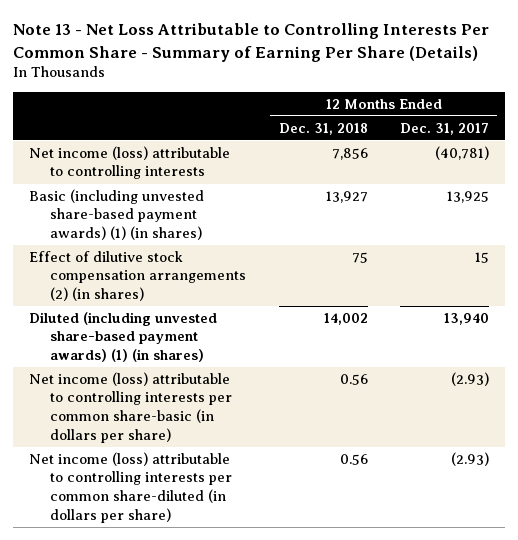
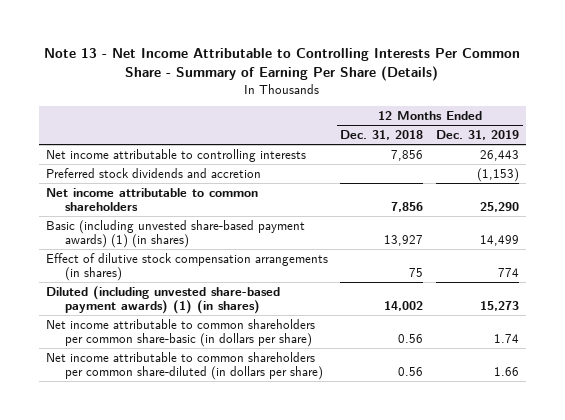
- Note 13 - Net Loss Attributable to Controlling Interests Per Common Share - Summary of Earning Per Share (Details)
+ Note 13 - Net Income Attributable to Controlling Interests Per Common Share - Summary of Earning Per Share (Details)
- | 12 Months Ended Dec. 31, 2018 | 12 Months Ended Dec. 31, 2017
+ | 12 Months Ended Dec. 31, 2018 | 12 Months Ended Dec. 31, 2019
- Net income (loss) attributable to controlling interests | 7,856 | (40,781)
+ Net income attributable to controlling interests | 7,856 | 26,443
+ Preferred stock dividends and accretion | | (1,153)
+ Net income attributable to common shareholders | 7,856 | 25,290
- Effect of dilutive stock compensation arrangements (2) (in shares) | 75 | 15
+ Effect of dilutive stock compensation arrangements (in shares) | 75 | 774
- Net income (loss) attributable to controlling interests per common share-basic (in dollars per share) | 0.56 | (2.93)
- Net income (loss) attributable to controlling interests per common share-diluted (in dollars per share) | 0.56 | (2.93)
+ Net income attributable to common shareholders per common share-basic (in dollars per share) | 0.56 | 1.74
+ Net income attributable to common shareholders per common share-diluted (in dollars per share) | 0.56 | 1.66

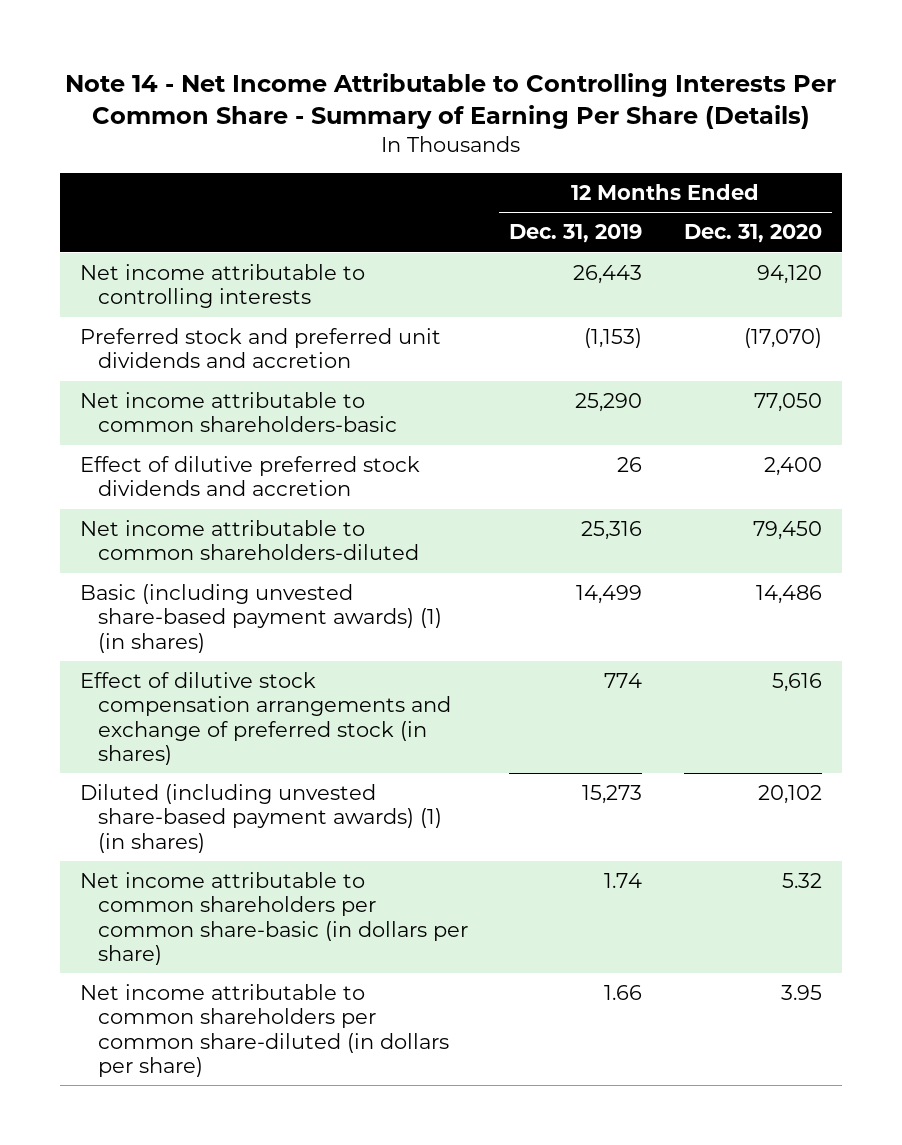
- Note 13 - Net Income Attributable to Controlling Interests Per Common Share - Summary of Earning Per Share (Details)
+ Note 14 - Net Income Attributable to Controlling Interests Per Common Share - Summary of Earning Per Share (Details)
- | 12 Months Ended Dec. 31, 2018 | 12 Months Ended Dec. 31, 2019
+ | 12 Months Ended Dec. 31, 2019 | 12 Months Ended Dec. 31, 2020
- Preferred stock dividends and accretion | | (1,153)
- Net income attributable to common shareholders | 7,856 | 25,290
+ Preferred stock and preferred unit dividends and accretion | (1,153) | (17,070)
+ Net income attributable to common shareholders-basic | 25,290 | 77,050
+ Effect of dilutive preferred stock dividends and accretion | 26 | 2,400
+ Net income attributable to common shareholders-diluted | 25,316 | 79,450
- Effect of dilutive stock compensation arrangements (in shares) | 75 | 774
+ Effect of dilutive stock compensation arrangements and exchange of preferred stock (in shares) | 774 | 5,616

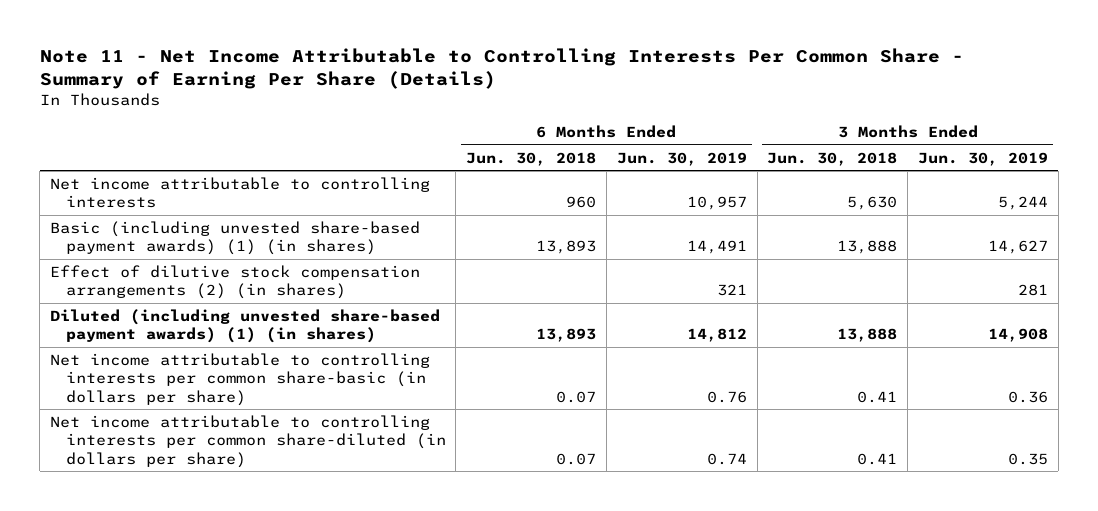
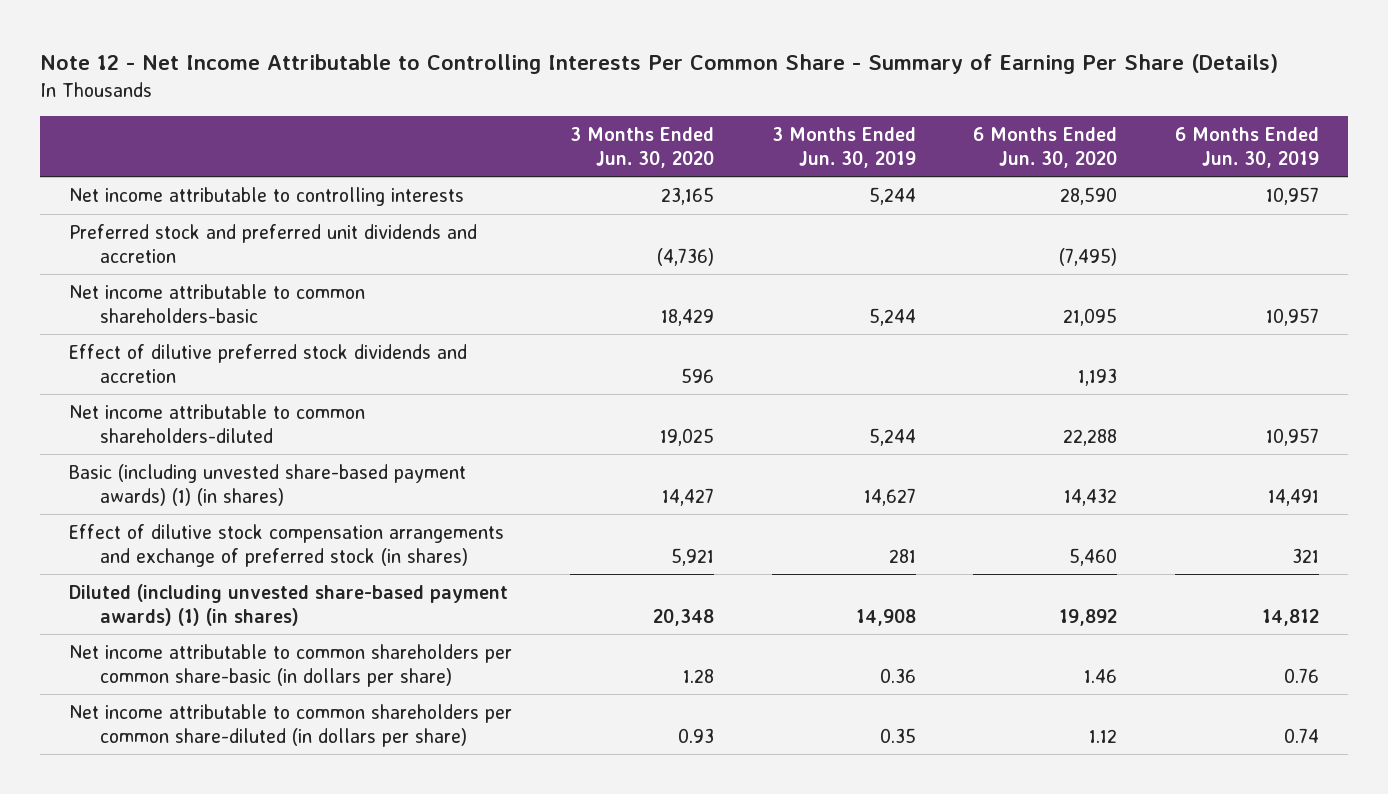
- Note 11 - Net Income Attributable to Controlling Interests Per Common Share - Summary of Earning Per Share (Details)
+ Note 12 - Net Income Attributable to Controlling Interests Per Common Share - Summary of Earning Per Share (Details)
- | 6 Months Ended Jun. 30, 2018 | 6 Months Ended Jun. 30, 2019 | 3 Months Ended Jun. 30, 2018 | 3 Months Ended Jun. 30, 2019
+ | 3 Months Ended Jun. 30, 2020 | 3 Months Ended Jun. 30, 2019 | 6 Months Ended Jun. 30, 2020 | 6 Months Ended Jun. 30, 2019
+ Preferred stock and preferred unit dividends and accretion | (4,736) | | (7,495) |
+ Net income attributable to common shareholders-basic | 18,429 | 5,244 | 21,095 | 10,957
+ Effect of dilutive preferred stock dividends and accretion | 596 | | 1,193 |
+ Net income attributable to common shareholders-diluted | 19,025 | 5,244 | 22,288 | 10,957
- Effect of dilutive stock compensation arrangements (2) (in shares) | | 321 | | 281
+ Effect of dilutive stock compensation arrangements and exchange of preferred stock (in shares) | 5,921 | 281 | 5,460 | 321
- Net income attributable to controlling interests per common share-basic (in dollars per share) | 0.07 | 0.76 | 0.41 | 0.36
- Net income attributable to controlling interests per common share-diluted (in dollars per share) | 0.07 | 0.74 | 0.41 | 0.35
+ Net income attributable to common shareholders per common share-basic (in dollars per share) | 1.28 | 0.36 | 1.46 | 0.76
+ Net income attributable to common shareholders per common share-diluted (in dollars per share) | 0.93 | 0.35 | 1.12 | 0.74

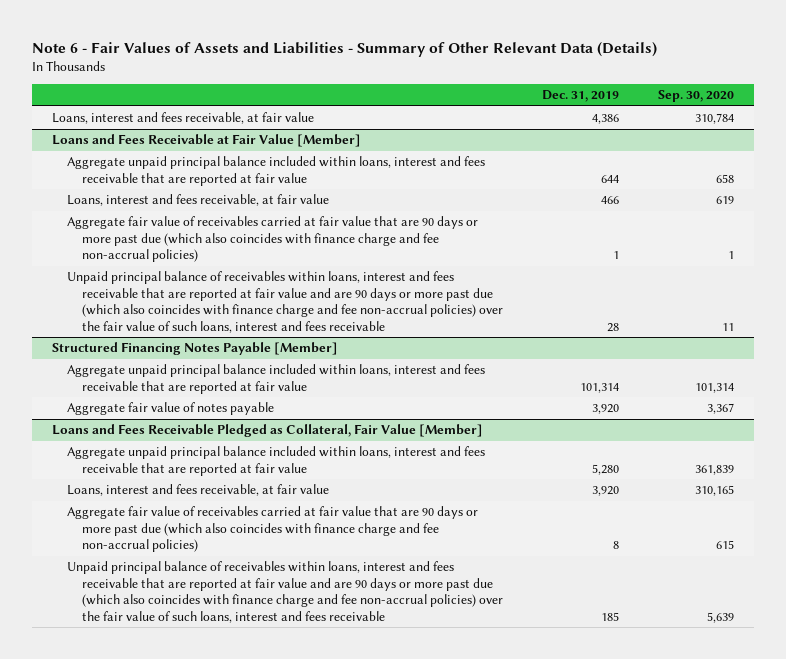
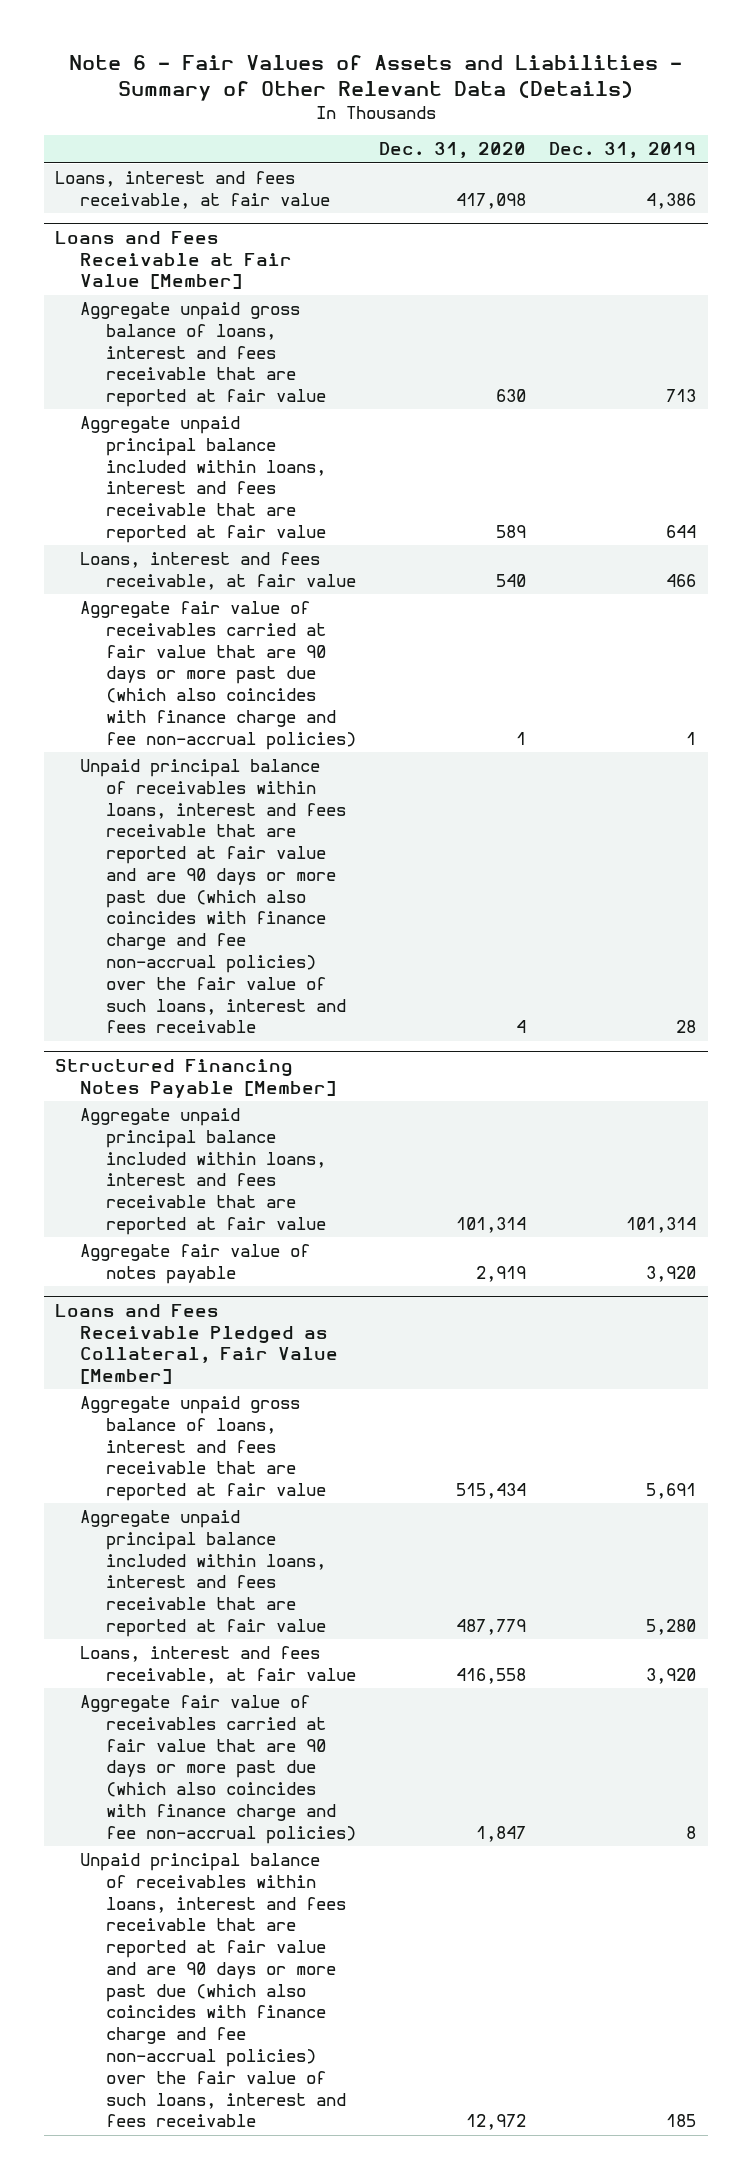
- | Dec. 31, 2019 | Sep. 30, 2020
+ | Dec. 31, 2020 | Dec. 31, 2019
@ Loans and Fees Receivable at Fair Value [Member]
+ Aggregate unpaid gross balance of loans, interest and fees receivable that are reported at fair value | 630 | 713
@ Loans and Fees Receivable Pledged as Collateral, Fair Value [Member]
+ Aggregate unpaid gross balance of loans, interest and fees receivable that are reported at fair value | 515,434 | 5,691

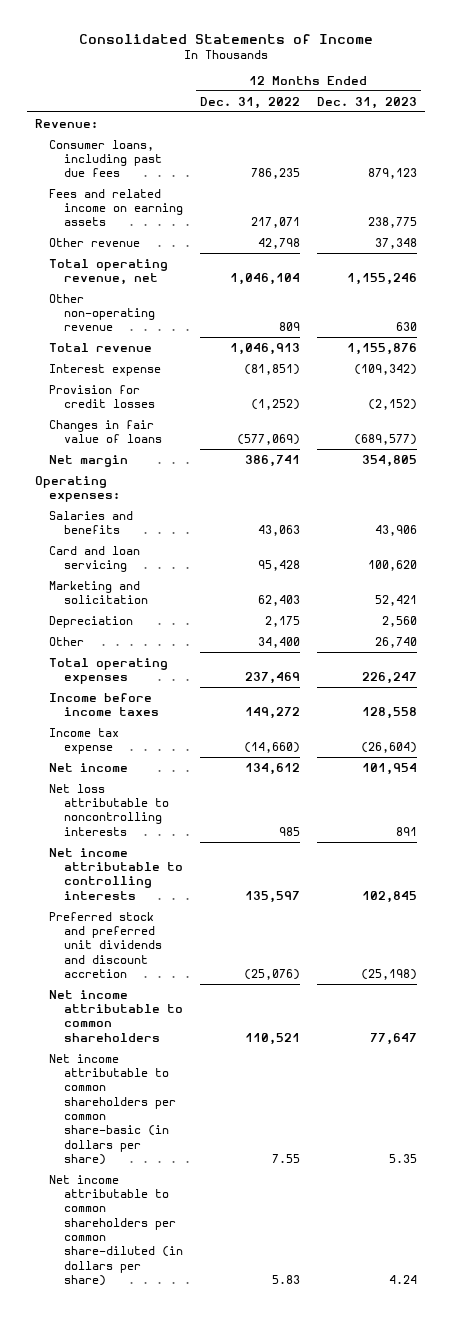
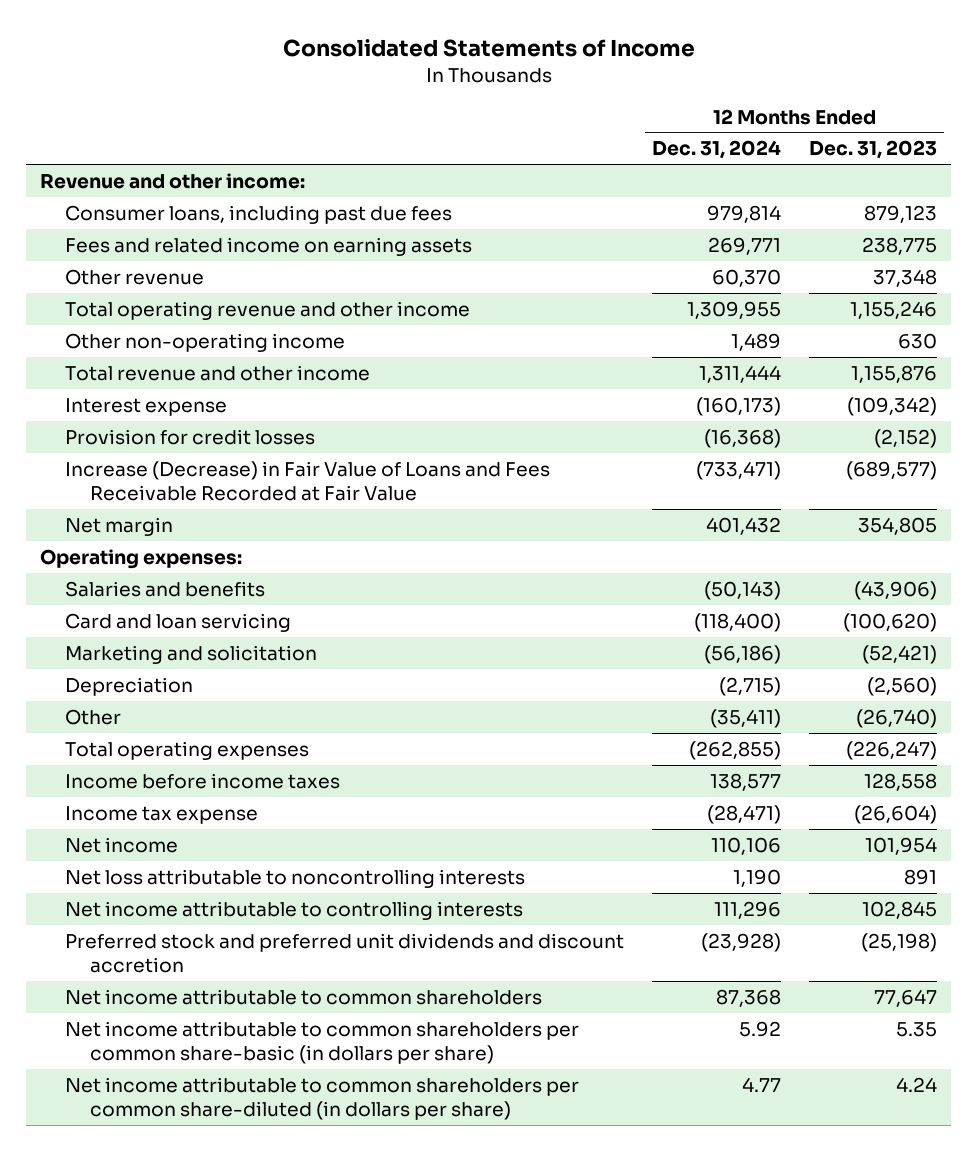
- | 12 Months Ended Dec. 31, 2022 | 12 Months Ended Dec. 31, 2023
+ | 12 Months Ended Dec. 31, 2024 | 12 Months Ended Dec. 31, 2023
- Revenue:
+ Revenue and other income:
- Total operating revenue, net | 1,046,104 | 1,155,246
- Other non-operating revenue | 809 | 630
- Total revenue | 1,046,913 | 1,155,876
+ Total operating revenue and other income | 1,309,955 | 1,155,246
+ Other non-operating income | 1,489 | 630
+ Total revenue and other income | 1,311,444 | 1,155,876
- Changes in fair value of loans | (577,069) | (689,577)
+ Increase (Decrease) in Fair Value of Loans and Fees Receivable Recorded at Fair Value | (733,471) | (689,577)
- Salaries and benefits | 43,063 | 43,906
- Card and loan servicing | 95,428 | 100,620
- Marketing and solicitation | 62,403 | 52,421
- Depreciation | 2,175 | 2,560
- Other | 34,400 | 26,740
- Total operating expenses | 237,469 | 226,247
+ Salaries and benefits | (50,143) | (43,906)
+ Card and loan servicing | (118,400) | (100,620)
+ Marketing and solicitation | (56,186) | (52,421)
+ Depreciation | (2,715) | (2,560)
+ Other | (35,411) | (26,740)
+ Total operating expenses | (262,855) | (226,247)

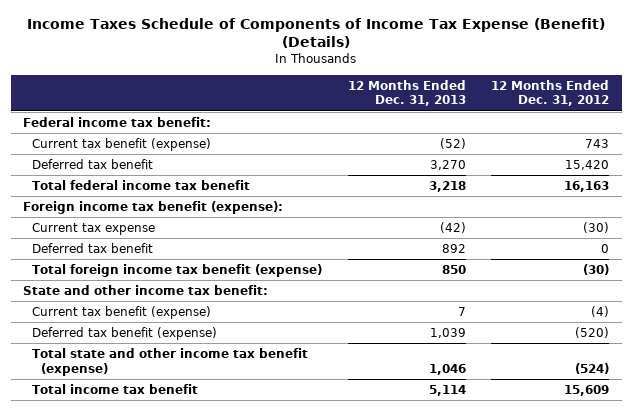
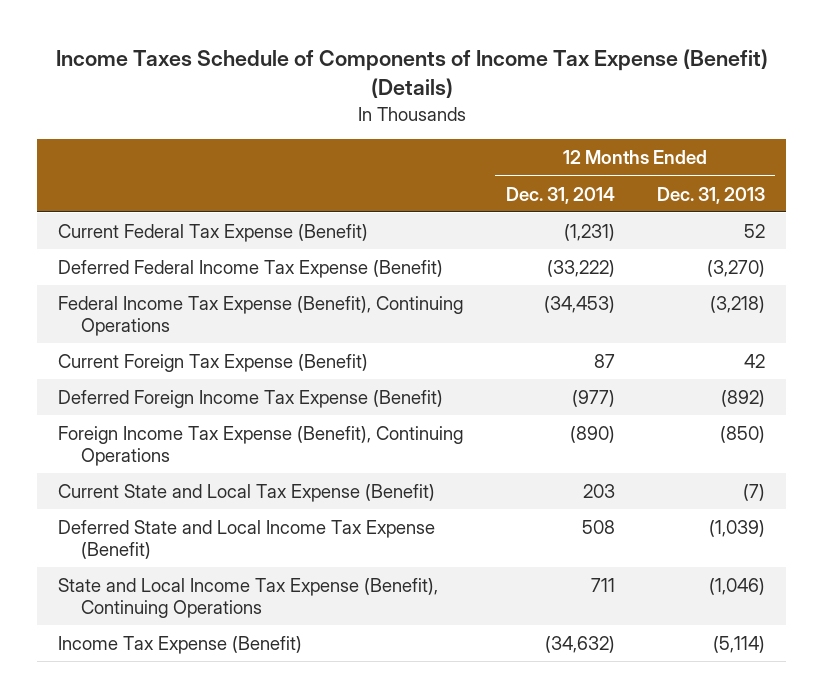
- | 12 Months Ended Dec. 31, 2013 | 12 Months Ended Dec. 31, 2012
+ | 12 Months Ended Dec. 31, 2014 | 12 Months Ended Dec. 31, 2013
- Federal income tax benefit:
- Current tax benefit (expense) | (52) | 743
- Deferred tax benefit | 3,270 | 15,420
- Total federal income tax benefit | 3,218 | 16,163
- Foreign income tax benefit (expense):
- Current tax expense | (42) | (30)
- Deferred tax benefit | 892 | 0
- Total foreign income tax benefit (expense) | 850 | (30)
- State and other income tax benefit:
- Current tax benefit (expense) | 7 | (4)
- Deferred tax benefit (expense) | 1,039 | (520)
- Total state and other income tax benefit (expense) | 1,046 | (524)
- Total income tax benefit | 5,114 | 15,609
+ Current Federal Tax Expense (Benefit) | (1,231) | 52
+ Deferred Federal Income Tax Expense (Benefit) | (33,222) | (3,270)
+ Federal Income Tax Expense (Benefit), Continuing Operations | (34,453) | (3,218)
+ Current Foreign Tax Expense (Benefit) | 87 | 42
+ Deferred Foreign Income Tax Expense (Benefit) | (977) | (892)
+ Foreign Income Tax Expense (Benefit), Continuing Operations | (890) | (850)
+ Current State and Local Tax Expense (Benefit) | 203 | (7)
+ Deferred State and Local Income Tax Expense (Benefit) | 508 | (1,039)
+ State and Local Income Tax Expense (Benefit), Continuing Operations | 711 | (1,046)
+ Income Tax Expense (Benefit) | (34,632) | (5,114)

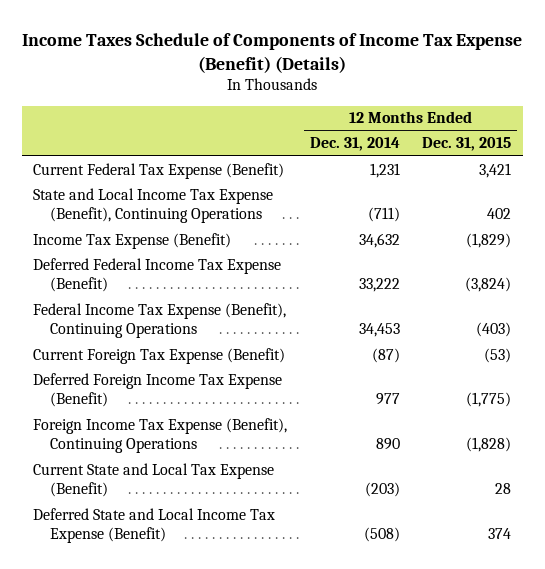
- | 12 Months Ended Dec. 31, 2014 | 12 Months Ended Dec. 31, 2013
+ | 12 Months Ended Dec. 31, 2014 | 12 Months Ended Dec. 31, 2015
- Current Federal Tax Expense (Benefit) | (1,231) | 52
- Deferred Federal Income Tax Expense (Benefit) | (33,222) | (3,270)
- Federal Income Tax Expense (Benefit), Continuing Operations | (34,453) | (3,218)
- Current Foreign Tax Expense (Benefit) | 87 | 42
- Deferred Foreign Income Tax Expense (Benefit) | (977) | (892)
- Foreign Income Tax Expense (Benefit), Continuing Operations | (890) | (850)
- Current State and Local Tax Expense (Benefit) | 203 | (7)
- Deferred State and Local Income Tax Expense (Benefit) | 508 | (1,039)
- State and Local Income Tax Expense (Benefit), Continuing Operations | 711 | (1,046)
- Income Tax Expense (Benefit) | (34,632) | (5,114)
+ Current Federal Tax Expense (Benefit) | 1,231 | 3,421
+ State and Local Income Tax Expense (Benefit), Continuing Operations | (711) | 402
+ Income Tax Expense (Benefit) | 34,632 | (1,829)
+ Deferred Federal Income Tax Expense (Benefit) | 33,222 | (3,824)
+ Federal Income Tax Expense (Benefit), Continuing Operations | 34,453 | (403)
+ Current Foreign Tax Expense (Benefit) | (87) | (53)
+ Deferred Foreign Income Tax Expense (Benefit) | 977 | (1,775)
+ Foreign Income Tax Expense (Benefit), Continuing Operations | 890 | (1,828)
+ Current State and Local Tax Expense (Benefit) | (203) | 28
+ Deferred State and Local Income Tax Expense (Benefit) | (508) | 374

